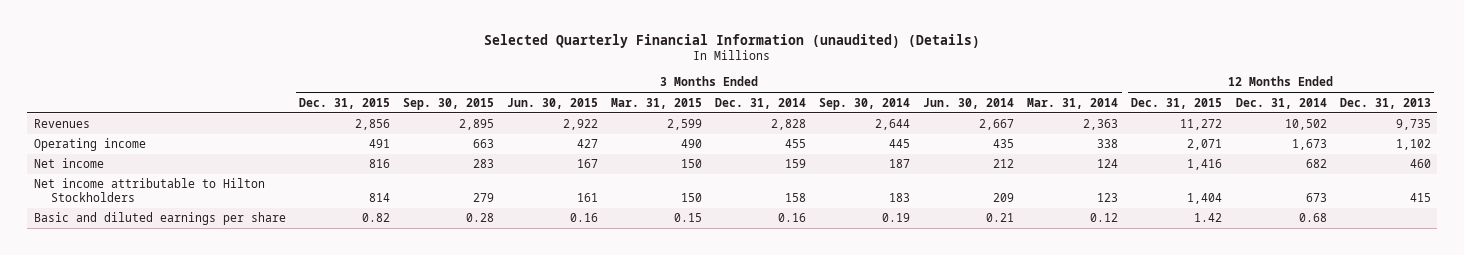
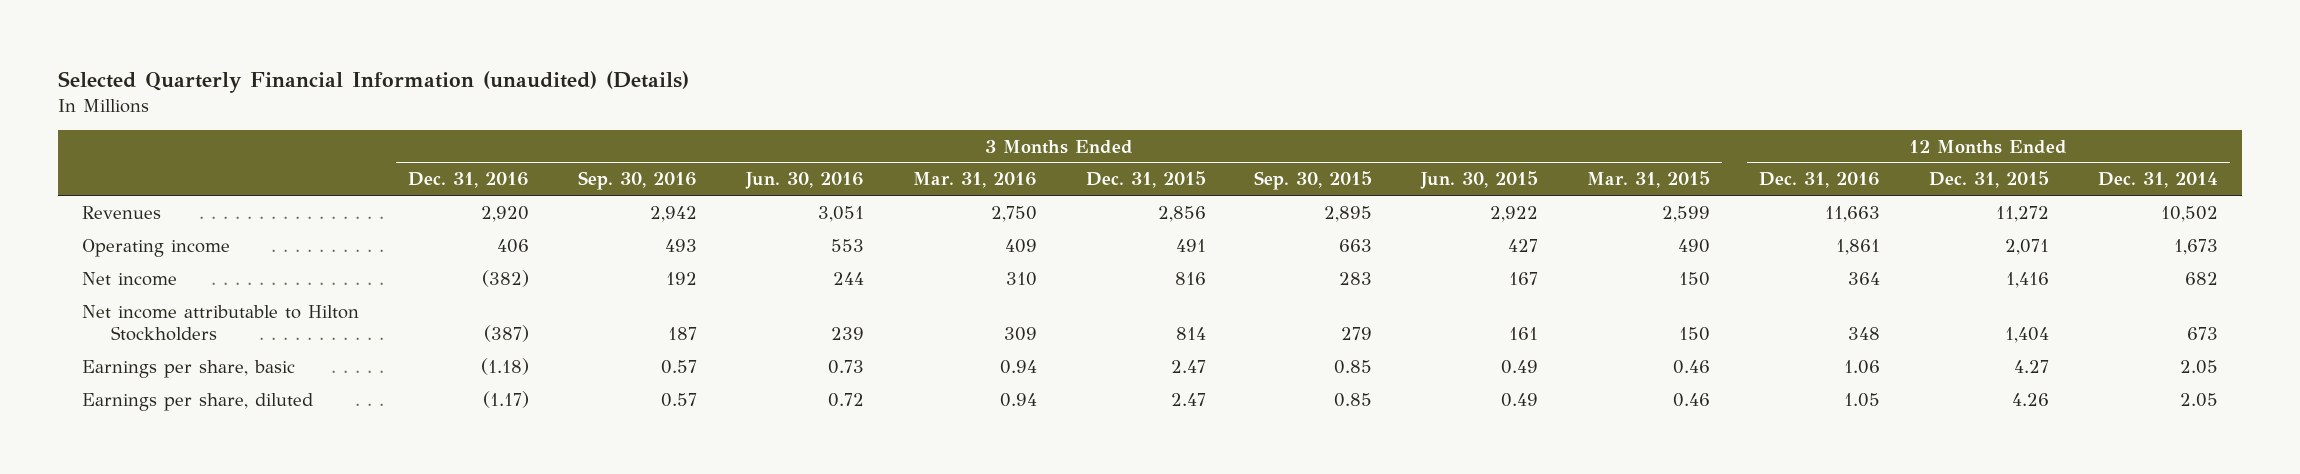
- | 3 Months Ended Dec. 31, 2015 | 3 Months Ended Sep. 30, 2015 | 3 Months Ended Jun. 30, 2015 | 3 Months Ended Mar. 31, 2015 | 3 Months Ended Dec. 31, 2014 | 3 Months Ended Sep. 30, 2014 | 3 Months Ended Jun. 30, 2014 | 3 Months Ended Mar. 31, 2014 | 12 Months Ended Dec. 31, 2015 | 12 Months Ended Dec. 31, 2014 | 12 Months Ended Dec. 31, 2013
+ | 3 Months Ended Dec. 31, 2016 | 3 Months Ended Sep. 30, 2016 | 3 Months Ended Jun. 30, 2016 | 3 Months Ended Mar. 31, 2016 | 3 Months Ended Dec. 31, 2015 | 3 Months Ended Sep. 30, 2015 | 3 Months Ended Jun. 30, 2015 | 3 Months Ended Mar. 31, 2015 | 12 Months Ended Dec. 31, 2016 | 12 Months Ended Dec. 31, 2015 | 12 Months Ended Dec. 31, 2014
- Basic and diluted earnings per share | 0.82 | 0.28 | 0.16 | 0.15 | 0.16 | 0.19 | 0.21 | 0.12 | 1.42 | 0.68 |
+ Earnings per share, basic | (1.18) | 0.57 | 0.73 | 0.94 | 2.47 | 0.85 | 0.49 | 0.46 | 1.06 | 4.27 | 2.05
+ Earnings per share, diluted | (1.17) | 0.57 | 0.72 | 0.94 | 2.47 | 0.85 | 0.49 | 0.46 | 1.05 | 4.26 | 2.05

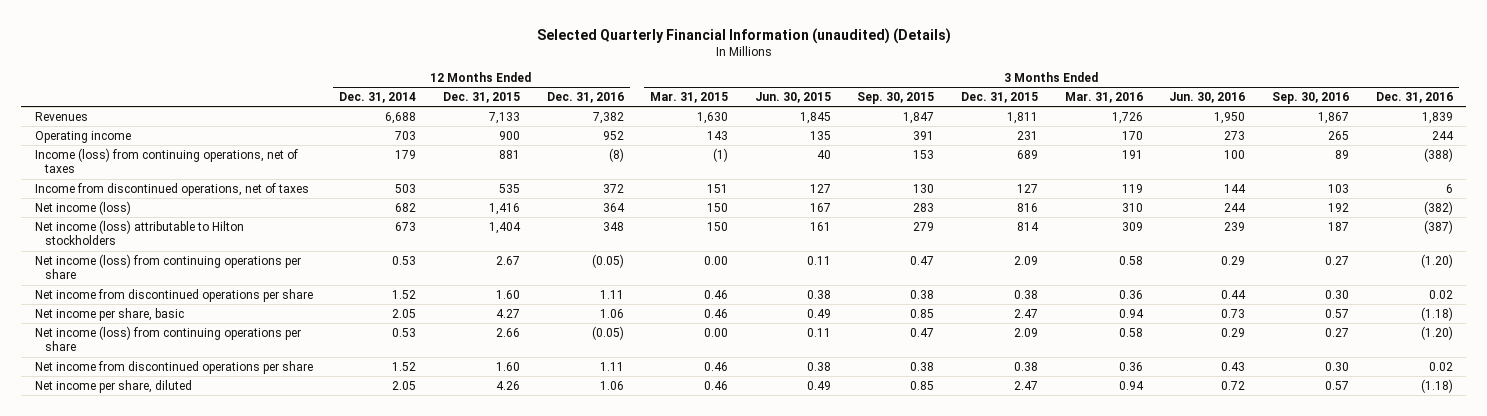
- | 3 Months Ended Dec. 31, 2016 | 3 Months Ended Sep. 30, 2016 | 3 Months Ended Jun. 30, 2016 | 3 Months Ended Mar. 31, 2016 | 3 Months Ended Dec. 31, 2015 | 3 Months Ended Sep. 30, 2015 | 3 Months Ended Jun. 30, 2015 | 3 Months Ended Mar. 31, 2015 | 12 Months Ended Dec. 31, 2016 | 12 Months Ended Dec. 31, 2015 | 12 Months Ended Dec. 31, 2014
+ | 12 Months Ended Dec. 31, 2014 | 12 Months Ended Dec. 31, 2015 | 12 Months Ended Dec. 31, 2016 | 3 Months Ended Mar. 31, 2015 | 3 Months Ended Jun. 30, 2015 | 3 Months Ended Sep. 30, 2015 | 3 Months Ended Dec. 31, 2015 | 3 Months Ended Mar. 31, 2016 | 3 Months Ended Jun. 30, 2016 | 3 Months Ended Sep. 30, 2016 | 3 Months Ended Dec. 31, 2016
- Revenues | 2,920 | 2,942 | 3,051 | 2,750 | 2,856 | 2,895 | 2,922 | 2,599 | 11,663 | 11,272 | 10,502
- Operating income | 406 | 493 | 553 | 409 | 491 | 663 | 427 | 490 | 1,861 | 2,071 | 1,673
- Net income | (382) | 192 | 244 | 310 | 816 | 283 | 167 | 150 | 364 | 1,416 | 682
- Net income attributable to Hilton Stockholders | (387) | 187 | 239 | 309 | 814 | 279 | 161 | 150 | 348 | 1,404 | 673
- Earnings per share, basic | (1.18) | 0.57 | 0.73 | 0.94 | 2.47 | 0.85 | 0.49 | 0.46 | 1.06 | 4.27 | 2.05
- Earnings per share, diluted | (1.17) | 0.57 | 0.72 | 0.94 | 2.47 | 0.85 | 0.49 | 0.46 | 1.05 | 4.26 | 2.05
+ Revenues | 6,688 | 7,133 | 7,382 | 1,630 | 1,845 | 1,847 | 1,811 | 1,726 | 1,950 | 1,867 | 1,839
+ Operating income | 703 | 900 | 952 | 143 | 135 | 391 | 231 | 170 | 273 | 265 | 244
+ Income (loss) from continuing operations, net of taxes | 179 | 881 | (8) | (1) | 40 | 153 | 689 | 191 | 100 | 89 | (388)
+ Income from discontinued operations, net of taxes | 503 | 535 | 372 | 151 | 127 | 130 | 127 | 119 | 144 | 103 | 6
+ Net income (loss) | 682 | 1,416 | 364 | 150 | 167 | 283 | 816 | 310 | 244 | 192 | (382)
+ Net income (loss) attributable to Hilton stockholders | 673 | 1,404 | 348 | 150 | 161 | 279 | 814 | 309 | 239 | 187 | (387)
+ Net income (loss) from continuing operations per share | 0.53 | 2.67 | (0.05) | 0.00 | 0.11 | 0.47 | 2.09 | 0.58 | 0.29 | 0.27 | (1.20)
+ Net income from discontinued operations per share | 1.52 | 1.60 | 1.11 | 0.46 | 0.38 | 0.38 | 0.38 | 0.36 | 0.44 | 0.30 | 0.02
+ Net income per share, basic | 2.05 | 4.27 | 1.06 | 0.46 | 0.49 | 0.85 | 2.47 | 0.94 | 0.73 | 0.57 | (1.18)
+ Net income (loss) from continuing operations per share | 0.53 | 2.66 | (0.05) | 0.00 | 0.11 | 0.47 | 2.09 | 0.58 | 0.29 | 0.27 | (1.20)
+ Net income from discontinued operations per share | 1.52 | 1.60 | 1.11 | 0.46 | 0.38 | 0.38 | 0.38 | 0.36 | 0.43 | 0.30 | 0.02
+ Net income per share, diluted | 2.05 | 4.26 | 1.06 | 0.46 | 0.49 | 0.85 | 2.47 | 0.94 | 0.72 | 0.57 | (1.18)

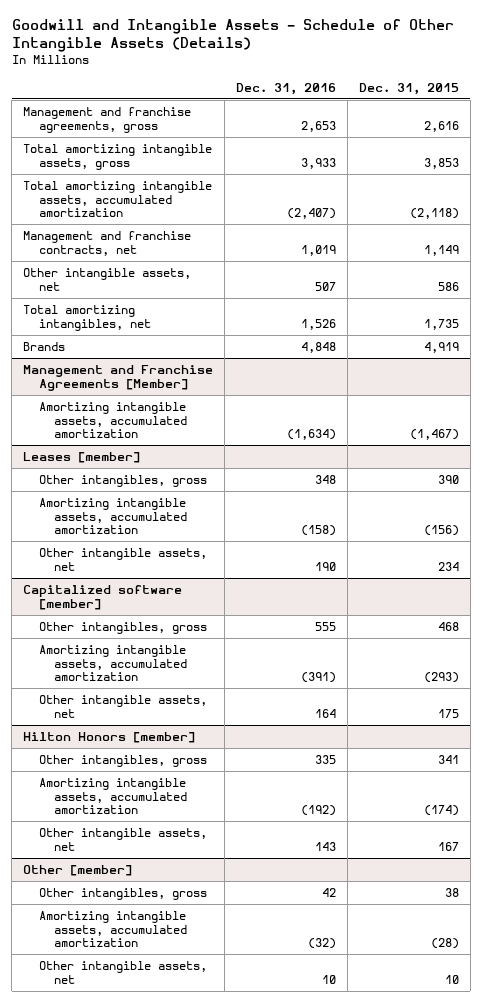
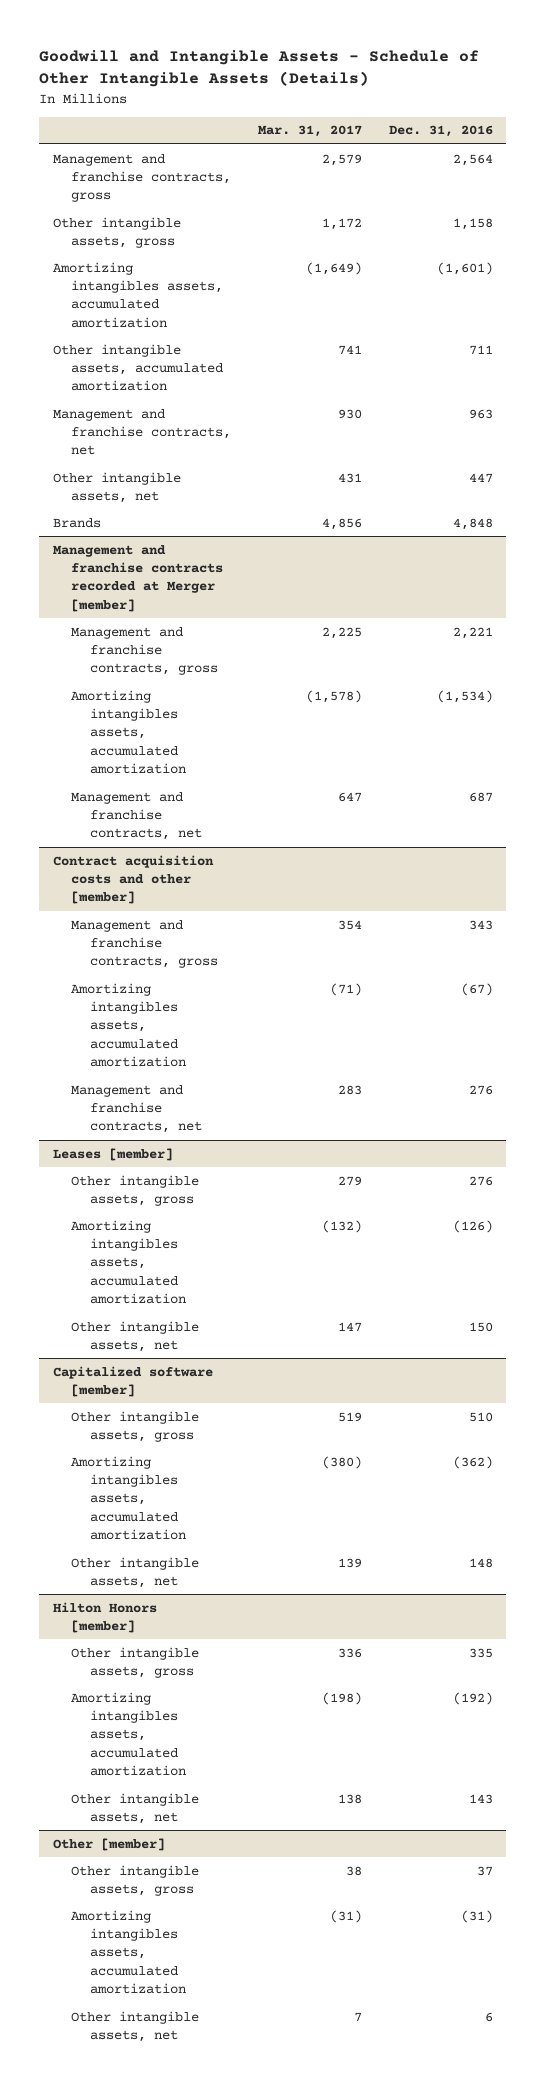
- | Dec. 31, 2016 | Dec. 31, 2015
+ | Mar. 31, 2017 | Dec. 31, 2016
- Management and franchise agreements, gross | 2,653 | 2,616
- Total amortizing intangible assets, gross | 3,933 | 3,853
- Total amortizing intangible assets, accumulated amortization | (2,407) | (2,118)
- Management and franchise contracts, net | 1,019 | 1,149
- Other intangible assets, net | 507 | 586
- Total amortizing intangibles, net | 1,526 | 1,735
+ Management and franchise contracts, gross | 2,579 | 2,564
+ Other intangible assets, gross | 1,172 | 1,158
+ Amortizing intangibles assets, accumulated amortization | (1,649) | (1,601)
+ Other intangible assets, accumulated amortization | 741 | 711
+ Management and franchise contracts, net | 930 | 963
+ Other intangible assets, net | 431 | 447
- Management and Franchise Agreements [Member]
- Amortizing intangible assets, accumulated amortization | (1,634) | (1,467)
+ Management and franchise contracts recorded at Merger [member]
+ Management and franchise contracts, gross | 2,225 | 2,221
+ Amortizing intangibles assets, accumulated amortization | (1,578) | (1,534)
+ Management and franchise contracts, net | 647 | 687
+ Contract acquisition costs and other [member]
+ Management and franchise contracts, gross | 354 | 343
+ Amortizing intangibles assets, accumulated amortization | (71) | (67)
+ Management and franchise contracts, net | 283 | 276
@ Leases [member]
- Other intangibles, gross | 348 | 390
- Amortizing intangible assets, accumulated amortization | (158) | (156)
- Other intangible assets, net | 190 | 234
+ Other intangible assets, gross | 279 | 276
+ Amortizing intangibles assets, accumulated amortization | (132) | (126)
+ Other intangible assets, net | 147 | 150
@ Capitalized software [member]
- Other intangibles, gross | 555 | 468
- Amortizing intangible assets, accumulated amortization | (391) | (293)
- Other intangible assets, net | 164 | 175
+ Other intangible assets, gross | 519 | 510
+ Amortizing intangibles assets, accumulated amortization | (380) | (362)
+ Other intangible assets, net | 139 | 148
@ Hilton Honors [member]
- Other intangibles, gross | 335 | 341
- Amortizing intangible assets, accumulated amortization | (192) | (174)
+ Other intangible assets, gross | 336 | 335
+ Amortizing intangibles assets, accumulated amortization | (198) | (192)
@ Other [member]
- Other intangibles, gross | 42 | 38
- Amortizing intangible assets, accumulated amortization | (32) | (28)
- Other intangible assets, net | 10 | 10
+ Other intangible assets, gross | 38 | 37
+ Amortizing intangibles assets, accumulated amortization | (31) | (31)
+ Other intangible assets, net | 7 | 6

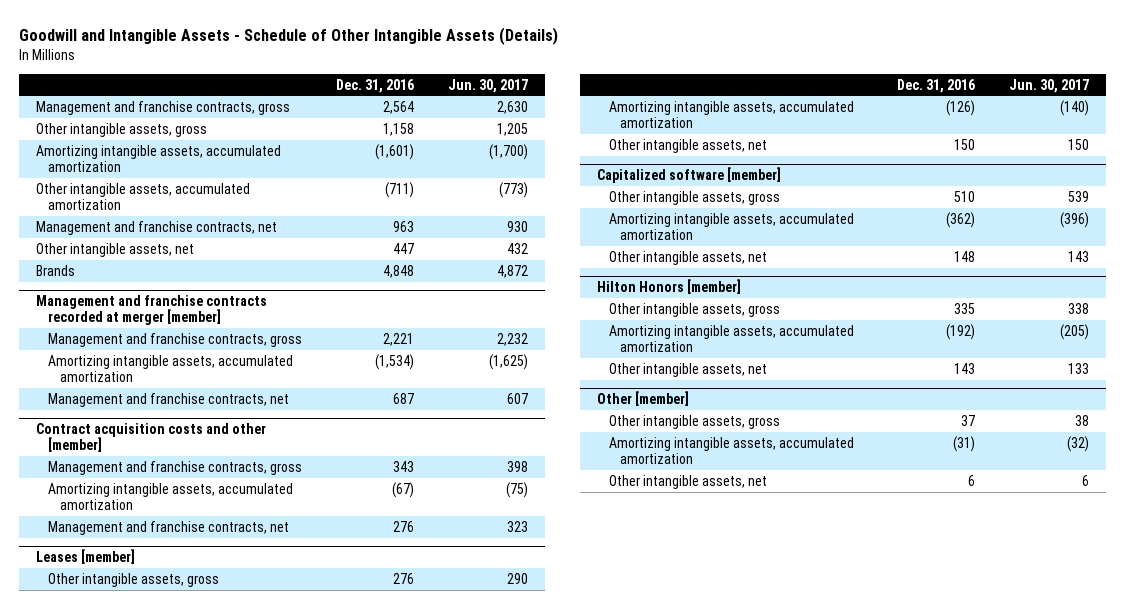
- | Mar. 31, 2017 | Dec. 31, 2016
+ | Dec. 31, 2016 | Jun. 30, 2017
- Amortizing intangibles assets, accumulated amortization | (1,649) | (1,601)
- Other intangible assets, accumulated amortization | 741 | 711
+ Amortizing intangible assets, accumulated amortization | (1,601) | (1,700)
+ Other intangible assets, accumulated amortization | (711) | (773)
- Management and franchise contracts recorded at Merger [member]
+ Management and franchise contracts recorded at merger [member]
- Amortizing intangibles assets, accumulated amortization | (1,578) | (1,534)
+ Amortizing intangible assets, accumulated amortization | (1,534) | (1,625)
@ Contract acquisition costs and other [member]
- Amortizing intangibles assets, accumulated amortization | (71) | (67)
+ Amortizing intangible assets, accumulated amortization | (67) | (75)
@ Leases [member]
- Amortizing intangibles assets, accumulated amortization | (132) | (126)
+ Amortizing intangible assets, accumulated amortization | (126) | (140)
@ Capitalized software [member]
- Amortizing intangibles assets, accumulated amortization | (380) | (362)
+ Amortizing intangible assets, accumulated amortization | (362) | (396)
@ Hilton Honors [member]
- Amortizing intangibles assets, accumulated amortization | (198) | (192)
+ Amortizing intangible assets, accumulated amortization | (192) | (205)
@ Other [member]
- Amortizing intangibles assets, accumulated amortization | (31) | (31)
+ Amortizing intangible assets, accumulated amortization | (31) | (32)

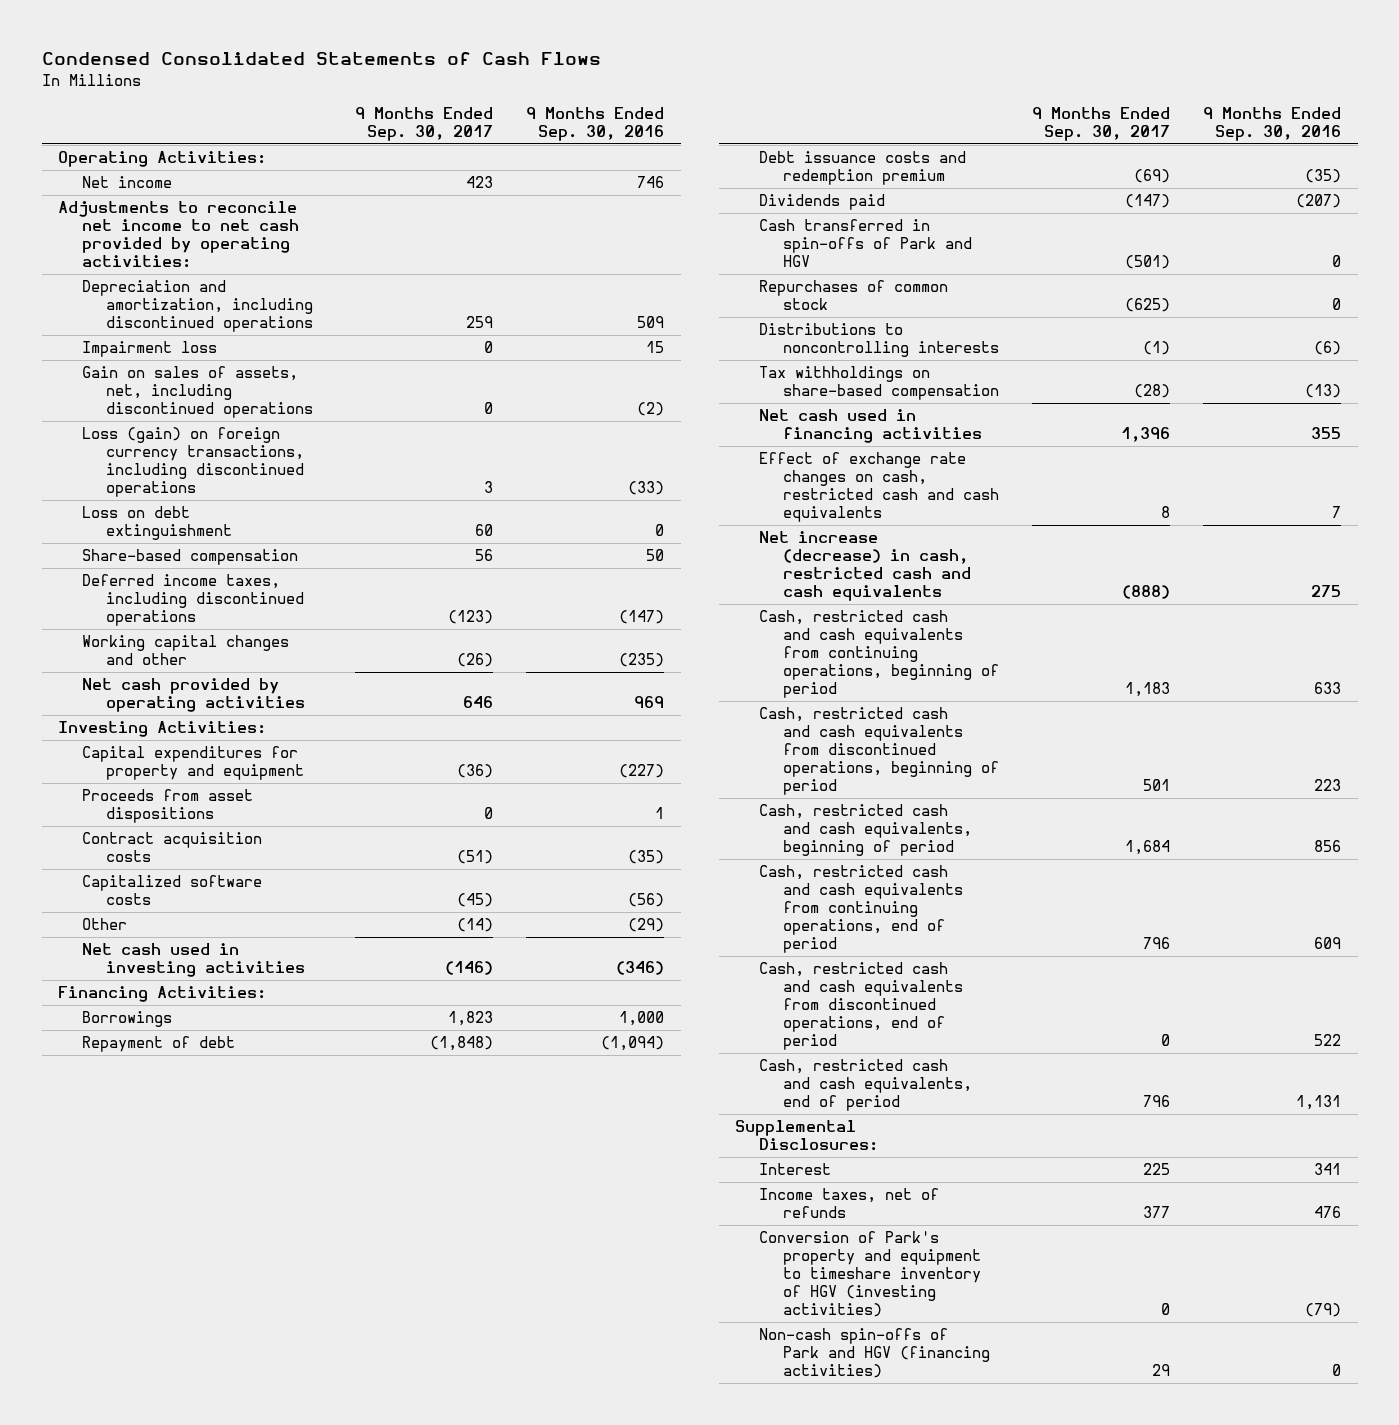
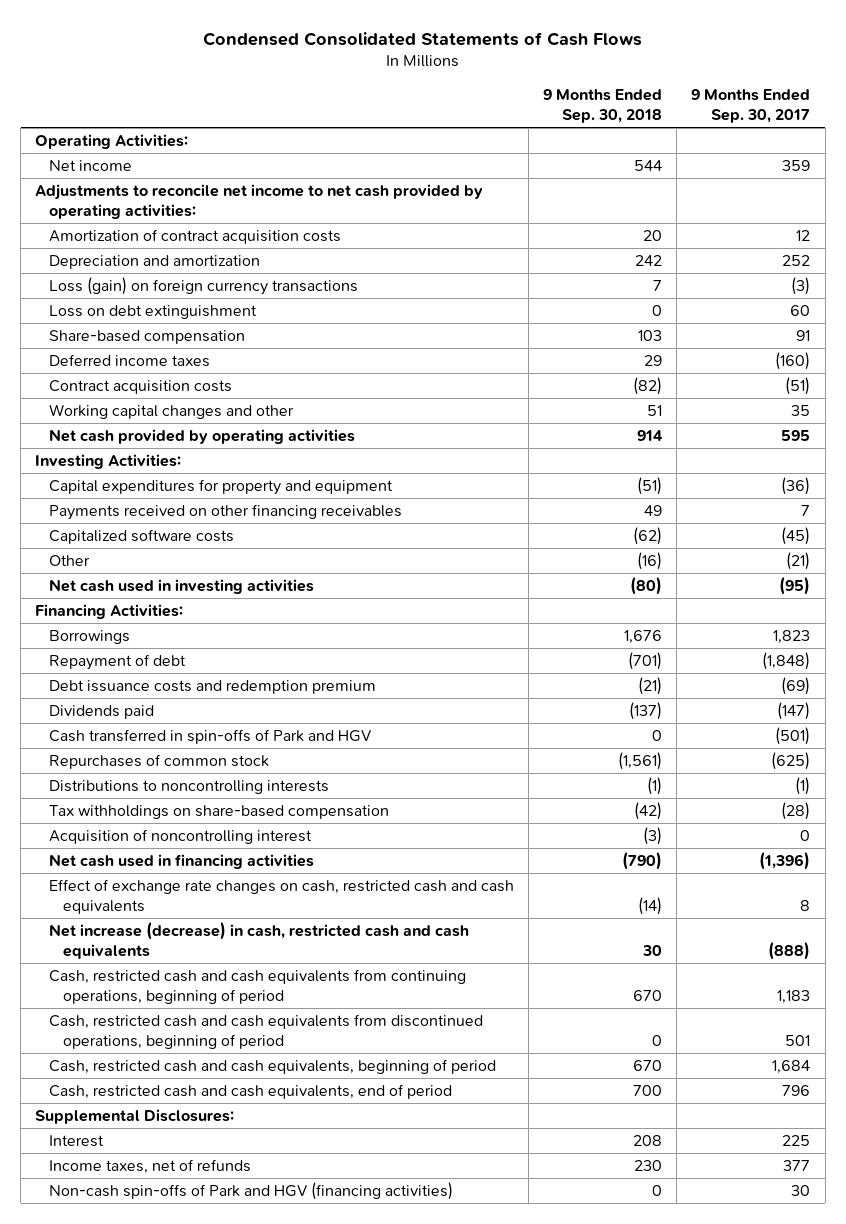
- | 9 Months Ended Sep. 30, 2017 | 9 Months Ended Sep. 30, 2016
+ | 9 Months Ended Sep. 30, 2018 | 9 Months Ended Sep. 30, 2017
- Net income | 423 | 746
+ Net income | 544 | 359
- Depreciation and amortization, including discontinued operations | 259 | 509
- Impairment loss | 0 | 15
- Gain on sales of assets, net, including discontinued operations | 0 | (2)
- Loss (gain) on foreign currency transactions, including discontinued operations | 3 | (33)
+ Amortization of contract acquisition costs | 20 | 12
+ Depreciation and amortization | 242 | 252
+ Loss (gain) on foreign currency transactions | 7 | (3)
- Share-based compensation | 56 | 50
- Deferred income taxes, including discontinued operations | (123) | (147)
- Working capital changes and other | (26) | (235)
- Net cash provided by operating activities | 646 | 969
+ Share-based compensation | 103 | 91
+ Deferred income taxes | 29 | (160)
moved up: Contract acquisition costs | (82) | (51)
+ Working capital changes and other | 51 | 35
+ Net cash provided by operating activities | 914 | 595
- Proceeds from asset dispositions | 0 | 1
+ Payments received on other financing receivables | 49 | 7
- Other | (14) | (29)
- Net cash used in investing activities | (146) | (346)
+ Other | (16) | (21)
+ Net cash used in investing activities | (80) | (95)
- Net cash used in financing activities | 1,396 | 355
+ Acquisition of noncontrolling interest | (3) | 0
+ Net cash used in financing activities | (790) | (1,396)
- Cash, restricted cash and cash equivalents from continuing operations, end of period | 796 | 609
- Cash, restricted cash and cash equivalents from discontinued operations, end of period | 0 | 522
- Conversion of Park's property and equipment to timeshare inventory of HGV (investing activities) | 0 | (79)
- Non-cash spin-offs of Park and HGV (financing activities) | 29 | 0
+ Non-cash spin-offs of Park and HGV (financing activities) | 0 | 30

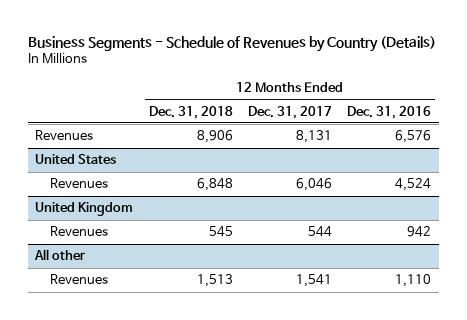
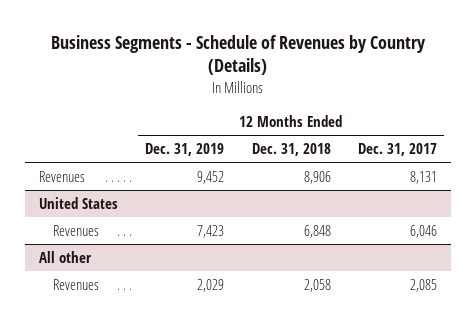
- | 12 Months Ended Dec. 31, 2018 | 12 Months Ended Dec. 31, 2017 | 12 Months Ended Dec. 31, 2016
+ | 12 Months Ended Dec. 31, 2019 | 12 Months Ended Dec. 31, 2018 | 12 Months Ended Dec. 31, 2017
- United Kingdom
- Revenues | 545 | 544 | 942
@ All other
- Revenues | 1,513 | 1,541 | 1,110
+ Revenues | 2,029 | 2,058 | 2,085

